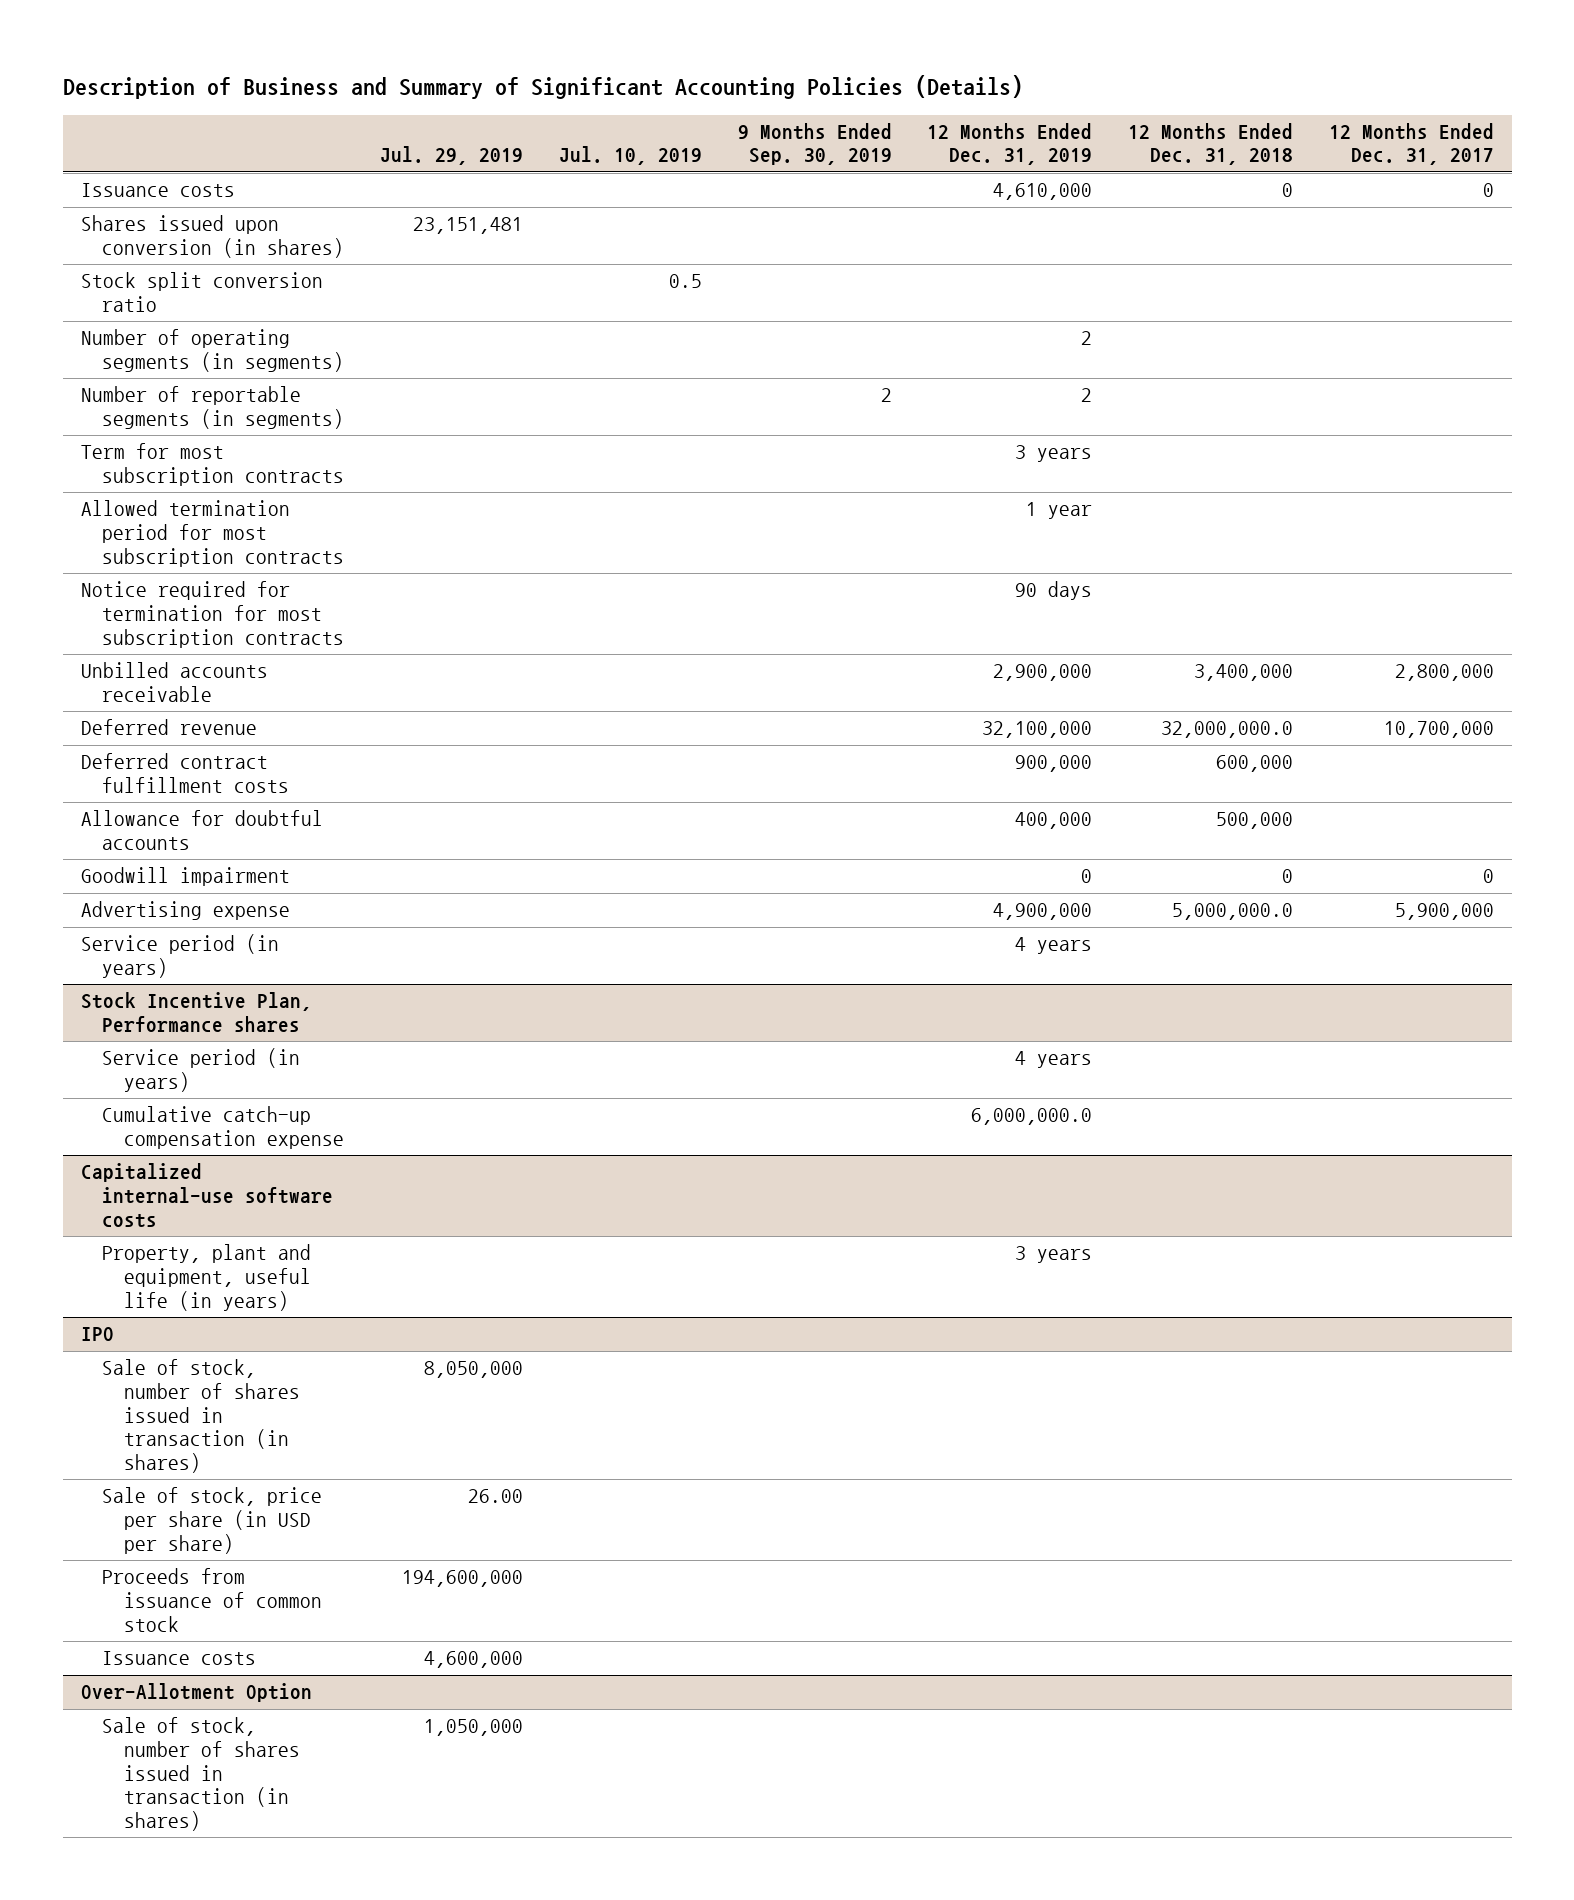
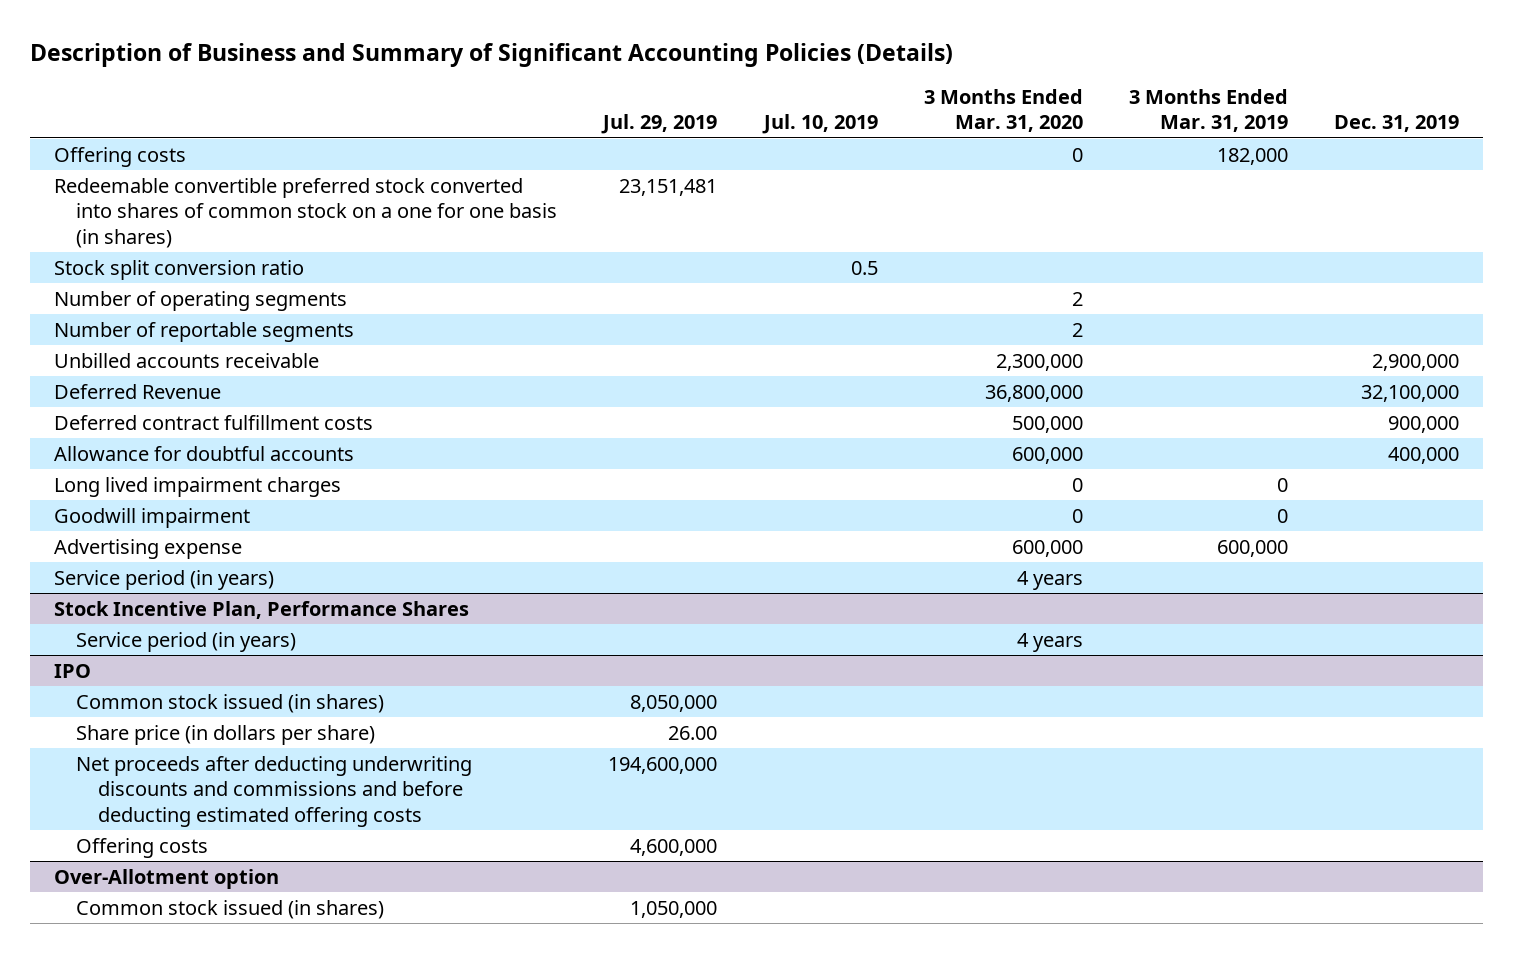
- | Jul. 29, 2019 | Jul. 10, 2019 | 9 Months Ended Sep. 30, 2019 | 12 Months Ended Dec. 31, 2019 | 12 Months Ended Dec. 31, 2018 | 12 Months Ended Dec. 31, 2017
+ | Jul. 29, 2019 | Jul. 10, 2019 | 3 Months Ended Mar. 31, 2020 | 3 Months Ended Mar. 31, 2019 | Dec. 31, 2019
- Issuance costs | | | | 4,610,000 | 0 | 0
- Shares issued upon conversion (in shares) | 23,151,481 | | | | |
+ Offering costs | | | 0 | 182,000 |
+ Redeemable convertible preferred stock converted into shares of common stock on a one for one basis (in shares) | 23,151,481 | | | |
- Number of operating segments (in segments) | | | | 2 | |
- Number of reportable segments (in segments) | | | 2 | 2 | |
- Term for most subscription contracts | | | | 3 years | |
- Allowed termination period for most subscription contracts | | | | 1 year | |
- Notice required for termination for most subscription contracts | | | | 90 days | |
+ Number of operating segments | | | 2 | |
+ Number of reportable segments | | | 2 | |
- Deferred revenue | | | | 32,100,000 | 32,000,000.0 | 10,700,000
+ Deferred Revenue | | | 36,800,000 | | 32,100,000
+ Long lived impairment charges | | | 0 | 0 |
- Stock Incentive Plan, Performance shares
+ Stock Incentive Plan, Performance Shares
- Cumulative catch-up compensation expense | | | | 6,000,000.0 | |
- Capitalized internal-use software costs
- Property, plant and equipment, useful life (in years) | | | | 3 years | |
@ IPO
- Sale of stock, number of shares issued in transaction (in shares) | 8,050,000 | | | | |
- Sale of stock, price per share (in USD per share) | 26.00 | | | | |
- Proceeds from issuance of common stock | 194,600,000 | | | | |
- Issuance costs | 4,600,000 | | | | |
- Over-Allotment Option
- Sale of stock, number of shares issued in transaction (in shares) | 1,050,000 | | | | |
@ IPO
+ Common stock issued (in shares) | 8,050,000 | | | |
+ Share price (in dollars per share) | 26.00 | | | |
+ Net proceeds after deducting underwriting discounts and commissions and before deducting estimated offering costs | 194,600,000 | | | |
+ Offering costs | 4,600,000 | | | |
+ Over-Allotment option
+ Common stock issued (in shares) | 1,050,000 | | | |

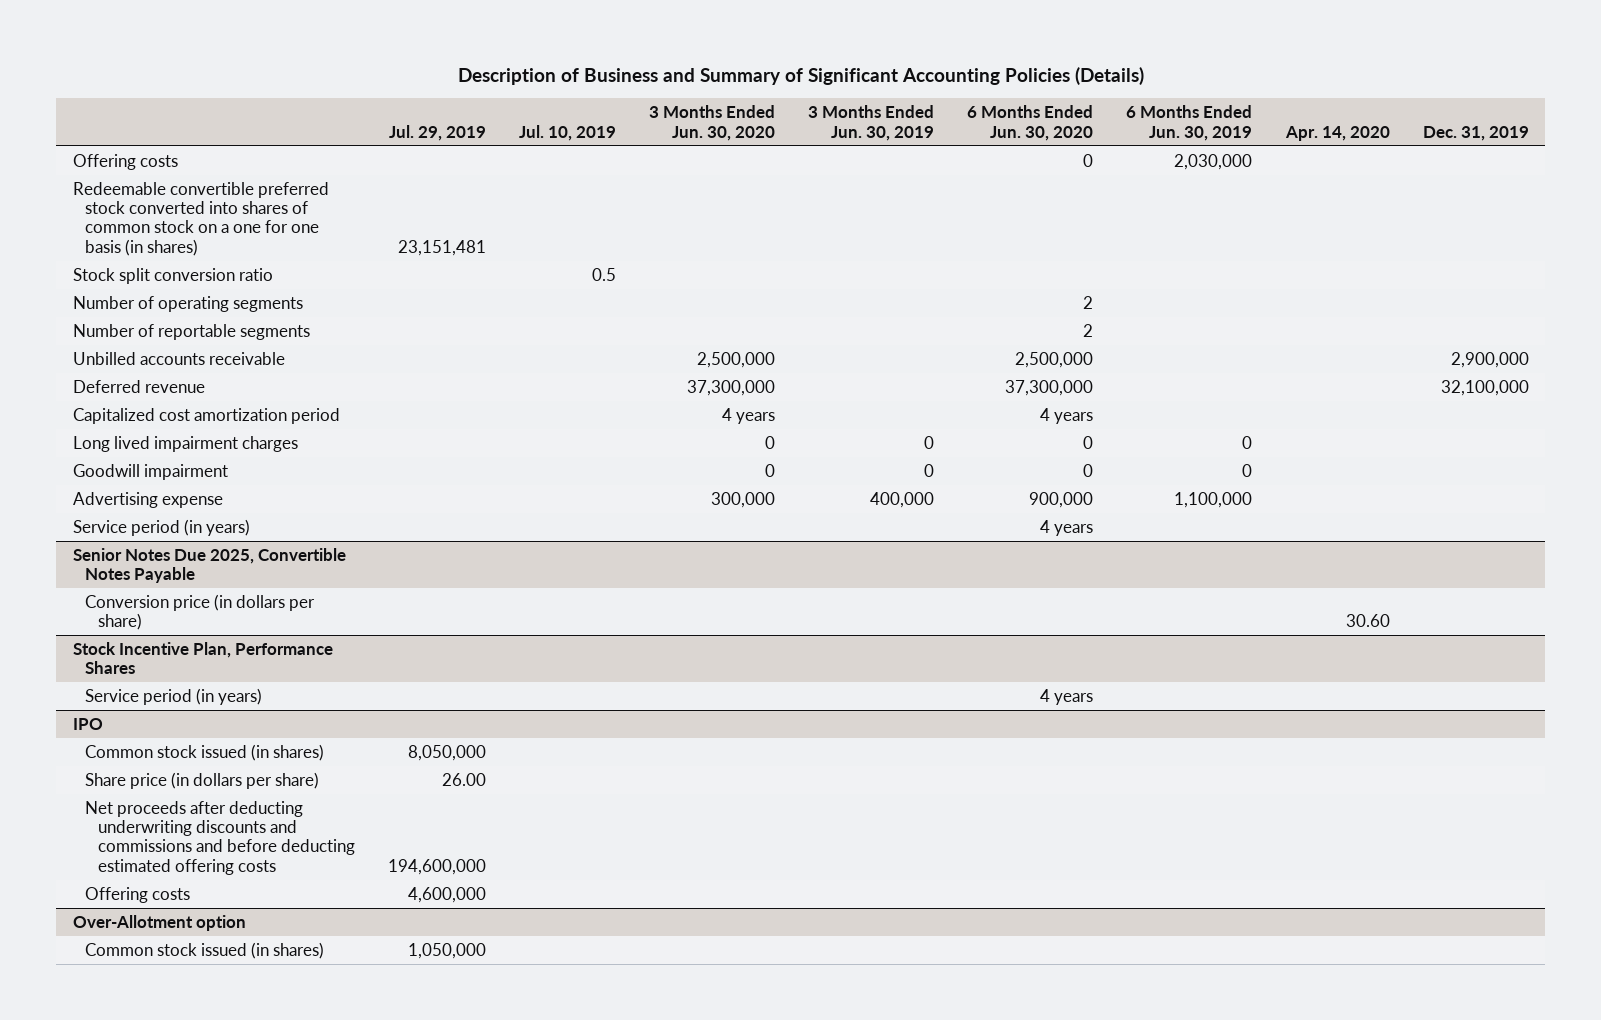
- | Jul. 29, 2019 | Jul. 10, 2019 | 3 Months Ended Mar. 31, 2020 | 3 Months Ended Mar. 31, 2019 | Dec. 31, 2019
+ | Jul. 29, 2019 | Jul. 10, 2019 | 3 Months Ended Jun. 30, 2020 | 3 Months Ended Jun. 30, 2019 | 6 Months Ended Jun. 30, 2020 | 6 Months Ended Jun. 30, 2019 | Apr. 14, 2020 | Dec. 31, 2019
- Deferred Revenue | | | 36,800,000 | | 32,100,000
- Deferred contract fulfillment costs | | | 500,000 | | 900,000
- Allowance for doubtful accounts | | | 600,000 | | 400,000
+ Deferred revenue | | | 37,300,000 | | 37,300,000 | | | 32,100,000
+ Capitalized cost amortization period | | | 4 years | | 4 years | | |
+ Senior Notes Due 2025, Convertible Notes Payable
+ Conversion price (in dollars per share) | | | | | | | 30.60 |

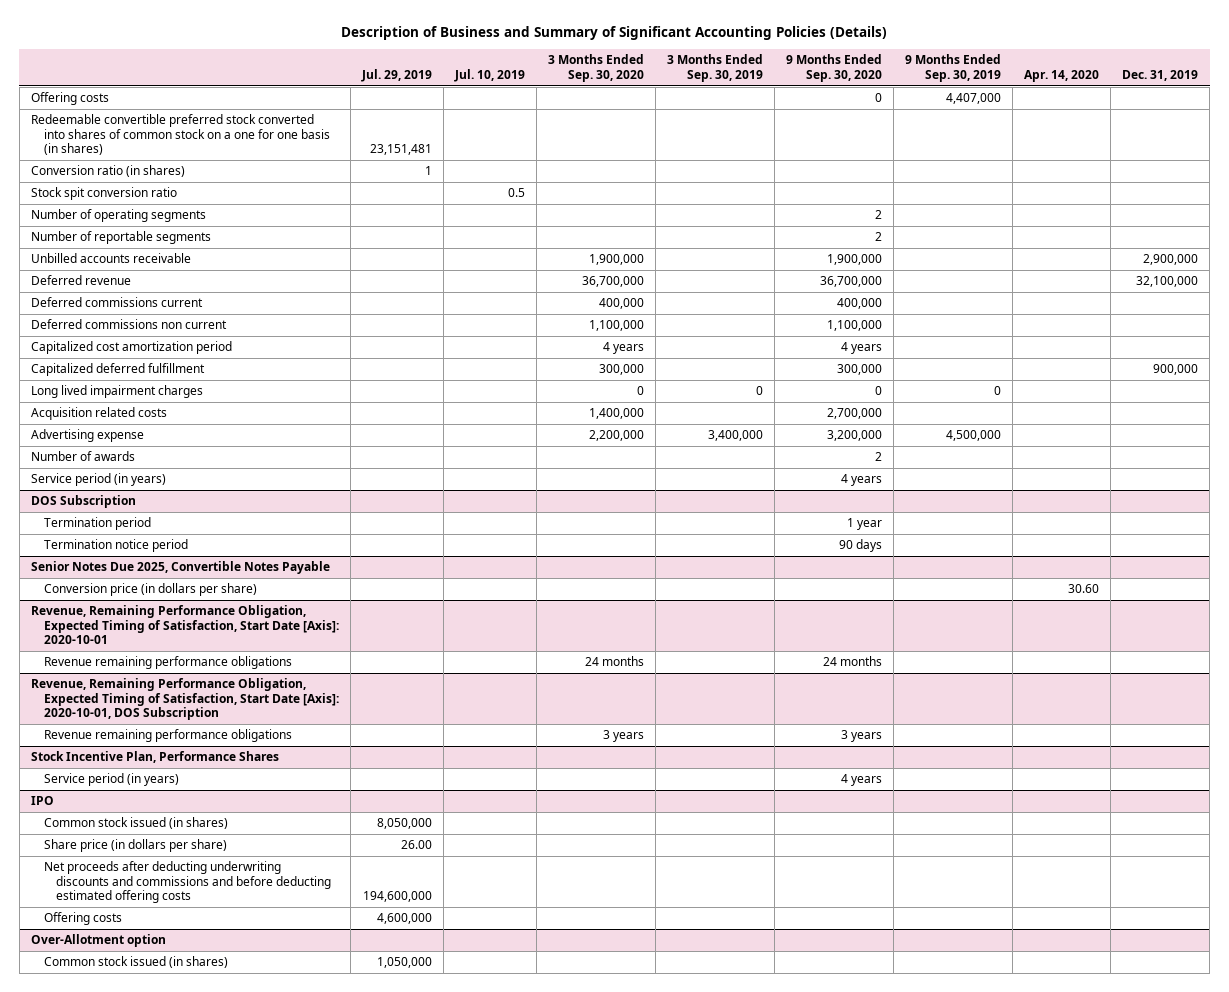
- | Jul. 29, 2019 | Jul. 10, 2019 | 3 Months Ended Jun. 30, 2020 | 3 Months Ended Jun. 30, 2019 | 6 Months Ended Jun. 30, 2020 | 6 Months Ended Jun. 30, 2019 | Apr. 14, 2020 | Dec. 31, 2019
+ | Jul. 29, 2019 | Jul. 10, 2019 | 3 Months Ended Sep. 30, 2020 | 3 Months Ended Sep. 30, 2019 | 9 Months Ended Sep. 30, 2020 | 9 Months Ended Sep. 30, 2019 | Apr. 14, 2020 | Dec. 31, 2019
- Stock split conversion ratio | | 0.5 | | | | | |
+ Conversion ratio (in shares) | 1 | | | | | | |
+ Stock spit conversion ratio | | 0.5 | | | | | |
+ Deferred commissions current | | | 400,000 | | 400,000 | | |
+ Deferred commissions non current | | | 1,100,000 | | 1,100,000 | | |
+ Capitalized deferred fulfillment | | | 300,000 | | 300,000 | | | 900,000
- Goodwill impairment | | | 0 | 0 | 0 | 0 | |
+ Acquisition related costs | | | 1,400,000 | | 2,700,000 | | |
+ Number of awards | | | | | 2 | | |
+ DOS Subscription
+ Termination period | | | | | 1 year | | |
+ Termination notice period | | | | | 90 days | | |
+ Revenue, Remaining Performance Obligation, Expected Timing of Satisfaction, Start Date [Axis]: 2020-10-01
+ Revenue remaining performance obligations | | | 24 months | | 24 months | | |
+ Revenue, Remaining Performance Obligation, Expected Timing of Satisfaction, Start Date [Axis]: 2020-10-01, DOS Subscription
+ Revenue remaining performance obligations | | | 3 years | | 3 years | | |

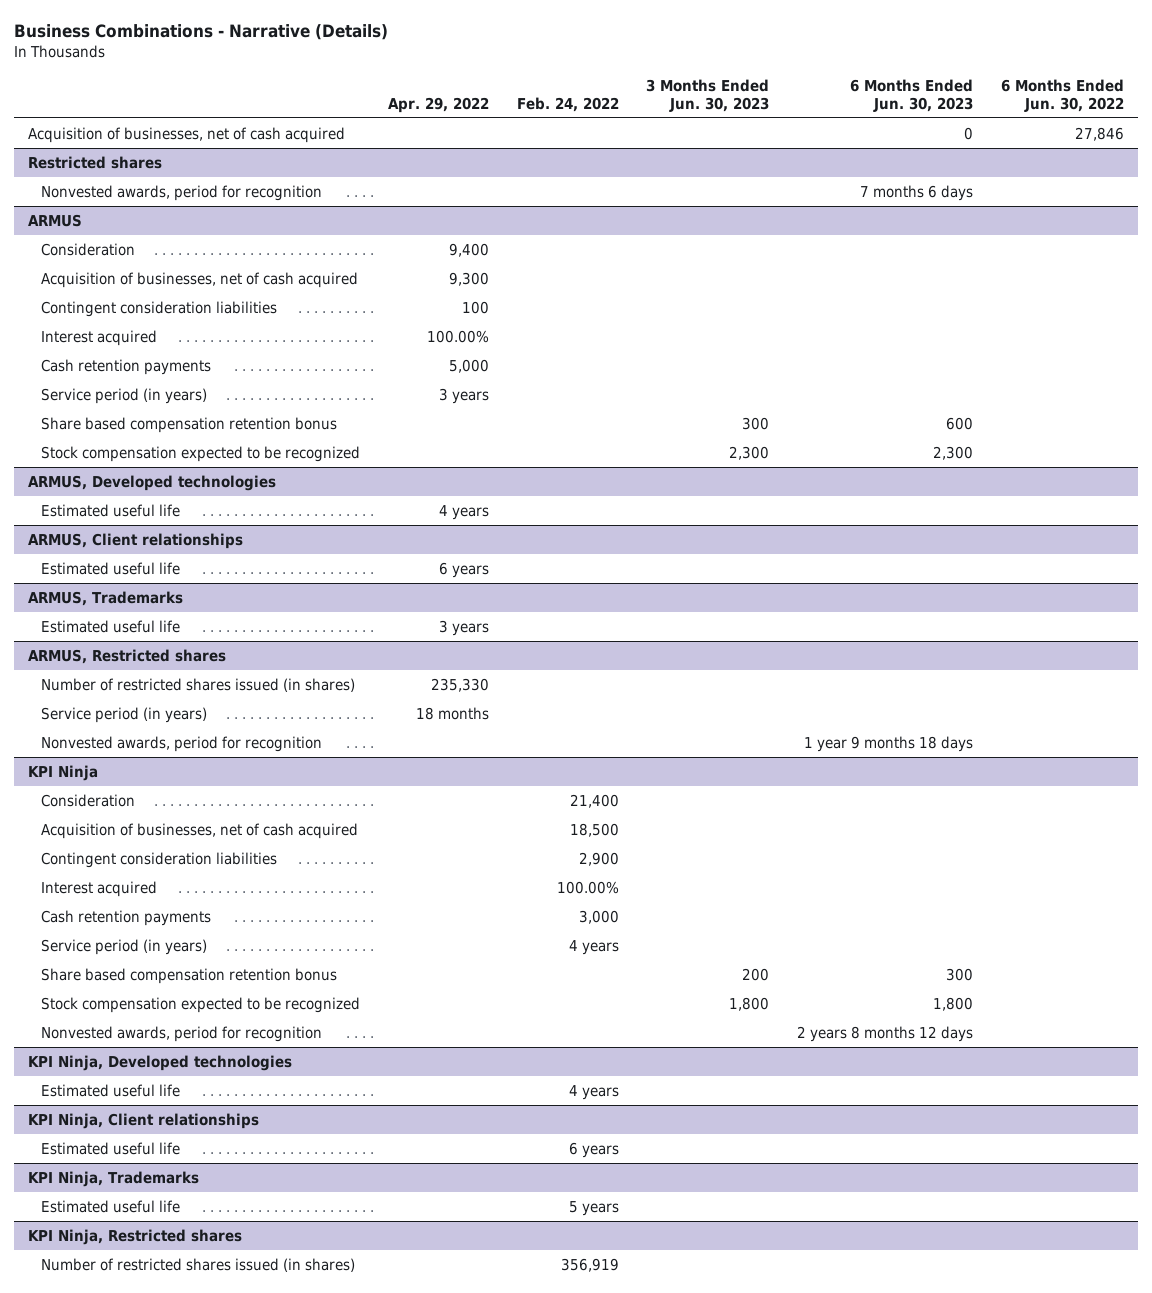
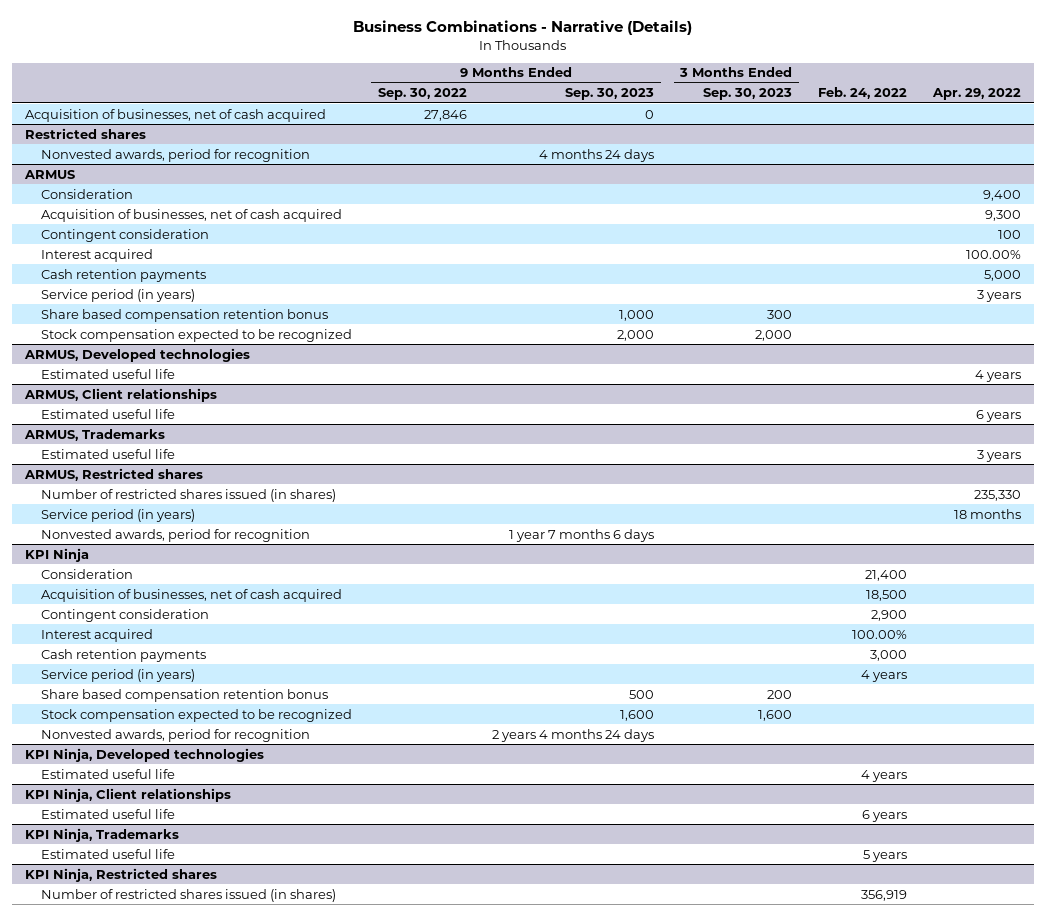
- | Apr. 29, 2022 | Feb. 24, 2022 | 3 Months Ended Jun. 30, 2023 | 6 Months Ended Jun. 30, 2023 | 6 Months Ended Jun. 30, 2022
+ | 9 Months Ended Sep. 30, 2022 | 9 Months Ended Sep. 30, 2023 | 3 Months Ended Sep. 30, 2023 | Feb. 24, 2022 | Apr. 29, 2022
@ ARMUS
- Contingent consideration liabilities | 100 | | | |
+ Contingent consideration | | | | | 100
@ KPI Ninja
- Contingent consideration liabilities | | 2,900 | | |
+ Contingent consideration | | | | 2,900 |

